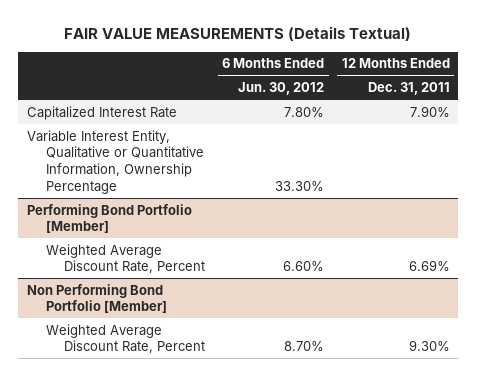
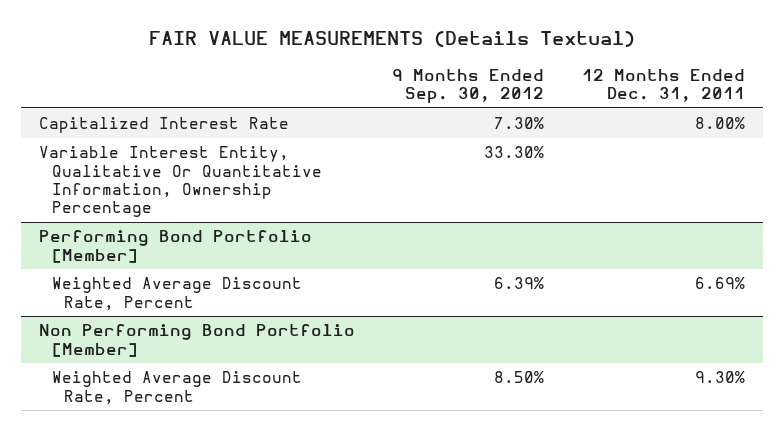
- | 6 Months Ended Jun. 30, 2012 | 12 Months Ended Dec. 31, 2011
+ | 9 Months Ended Sep. 30, 2012 | 12 Months Ended Dec. 31, 2011
- Capitalized Interest Rate | 7.80% | 7.90%
- Variable Interest Entity, Qualitative or Quantitative Information, Ownership Percentage | 33.30% |
+ Capitalized Interest Rate | 7.30% | 8.00%
+ Variable Interest Entity, Qualitative Or Quantitative Information, Ownership Percentage | 33.30% |

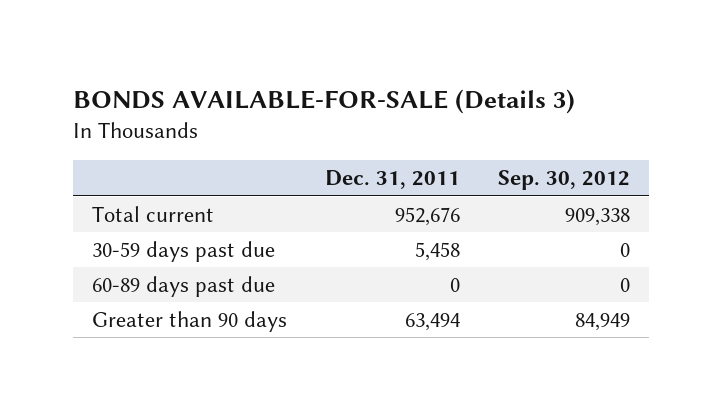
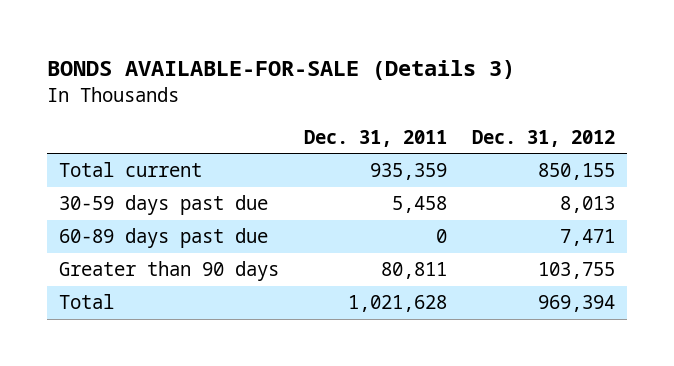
- | Dec. 31, 2011 | Sep. 30, 2012
+ | Dec. 31, 2011 | Dec. 31, 2012
- Total current | 952,676 | 909,338
+ Total current | 935,359 | 850,155
- Greater than 90 days | 63,494 | 84,949
+ Greater than 90 days | 80,811 | 103,755
+ Total | 1,021,628 | 969,394

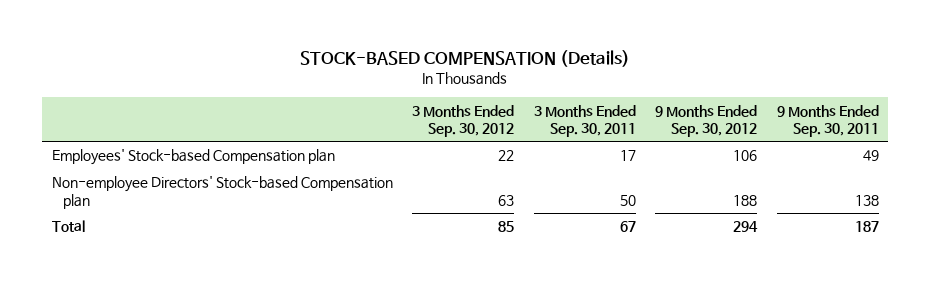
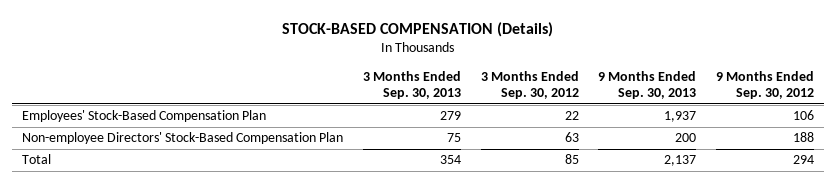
- | 3 Months Ended Sep. 30, 2012 | 3 Months Ended Sep. 30, 2011 | 9 Months Ended Sep. 30, 2012 | 9 Months Ended Sep. 30, 2011
+ | 3 Months Ended Sep. 30, 2013 | 3 Months Ended Sep. 30, 2012 | 9 Months Ended Sep. 30, 2013 | 9 Months Ended Sep. 30, 2012
- Employees' Stock-based Compensation plan | 22 | 17 | 106 | 49
- Non-employee Directors' Stock-based Compensation plan | 63 | 50 | 188 | 138
+ Employees' Stock-Based Compensation Plan | 279 | 22 | 1,937 | 106
+ Non-employee Directors' Stock-Based Compensation Plan | 75 | 63 | 200 | 188

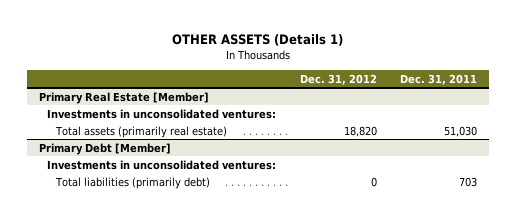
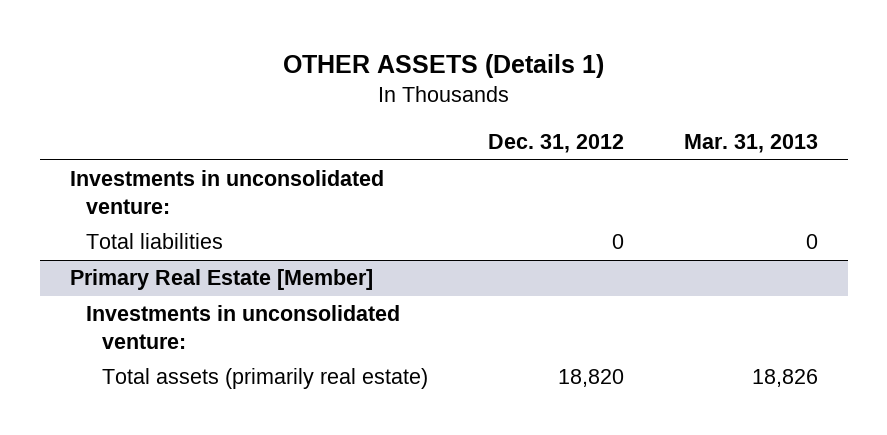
- | Dec. 31, 2012 | Dec. 31, 2011
+ | Dec. 31, 2012 | Mar. 31, 2013
+ Investments in unconsolidated venture:
+ Total liabilities | 0 | 0
@ Primary Real Estate [Member]
- Investments in unconsolidated ventures:
+ Investments in unconsolidated venture:
- Primary Debt [Member]
- Investments in unconsolidated ventures:
- Total liabilities (primarily debt) | 0 | 703

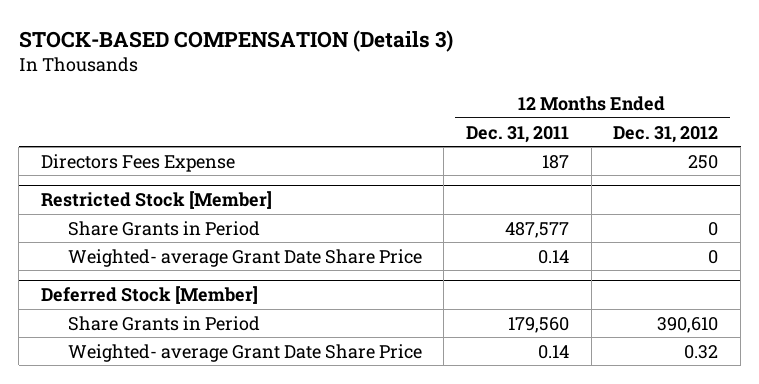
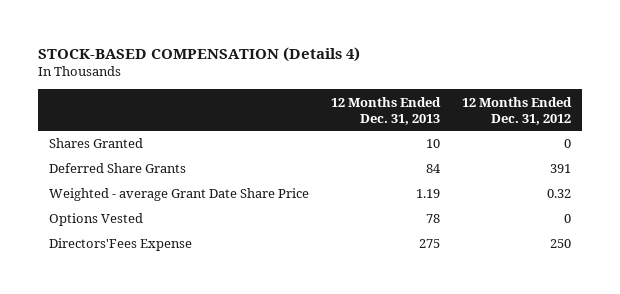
- STOCK-BASED COMPENSATION (Details 3)
+ STOCK-BASED COMPENSATION (Details 4)
- | 12 Months Ended Dec. 31, 2011 | 12 Months Ended Dec. 31, 2012
+ | 12 Months Ended Dec. 31, 2013 | 12 Months Ended Dec. 31, 2012
- Directors Fees Expense | 187 | 250
- Restricted Stock [Member]
- Share Grants in Period | 487,577 | 0
- Weighted- average Grant Date Share Price | 0.14 | 0
- Deferred Stock [Member]
- Share Grants in Period | 179,560 | 390,610
- Weighted- average Grant Date Share Price | 0.14 | 0.32
+ Shares Granted | 10 | 0
+ Deferred Share Grants | 84 | 391
+ Weighted - average Grant Date Share Price | 1.19 | 0.32
+ Options Vested | 78 | 0
+ Directors'Fees Expense | 275 | 250

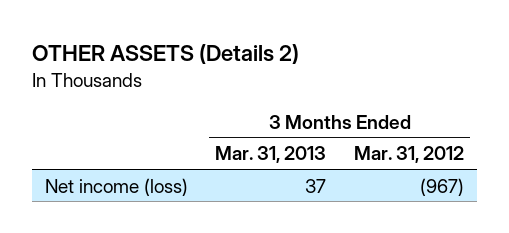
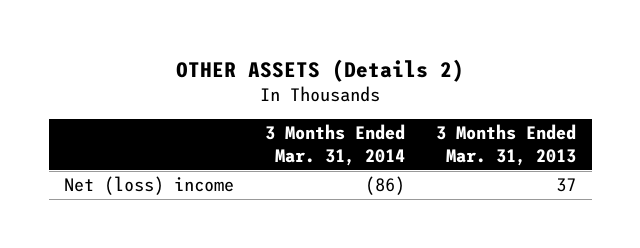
- | 3 Months Ended Mar. 31, 2013 | 3 Months Ended Mar. 31, 2012
+ | 3 Months Ended Mar. 31, 2014 | 3 Months Ended Mar. 31, 2013
- Net income (loss) | 37 | (967)
+ Net (loss) income | (86) | 37

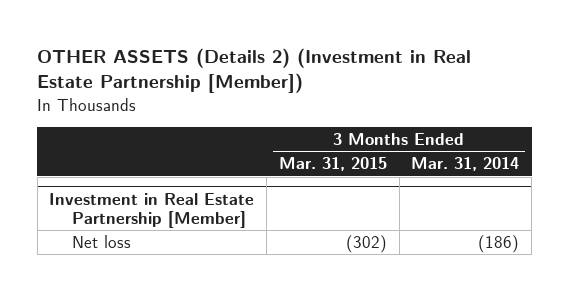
- OTHER ASSETS (Details 2)
+ OTHER ASSETS (Details 2) (Investment in Real Estate Partnership [Member])
- | 3 Months Ended Mar. 31, 2014 | 3 Months Ended Mar. 31, 2013
+ | 3 Months Ended Mar. 31, 2015 | 3 Months Ended Mar. 31, 2014
- Net (loss) income | (86) | 37
+ Investment in Real Estate Partnership [Member]
+ Net loss | (302) | (186)

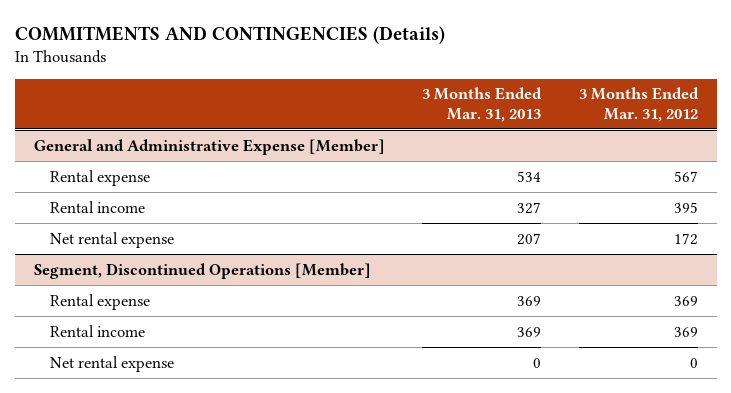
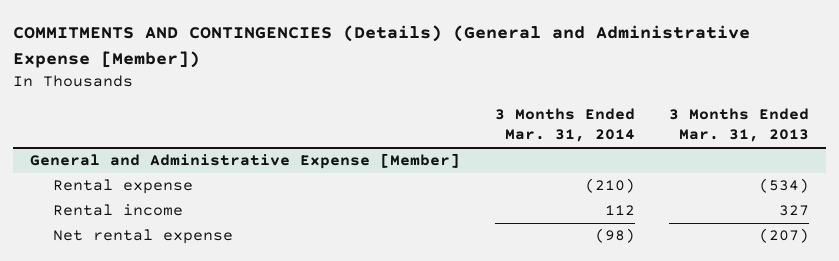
- COMMITMENTS AND CONTINGENCIES (Details)
+ COMMITMENTS AND CONTINGENCIES (Details) (General and Administrative Expense [Member])
- | 3 Months Ended Mar. 31, 2013 | 3 Months Ended Mar. 31, 2012
+ | 3 Months Ended Mar. 31, 2014 | 3 Months Ended Mar. 31, 2013
@ General and Administrative Expense [Member]
- Rental expense | 534 | 567
+ Rental expense | (210) | (534)
- Net rental expense | 207 | 172
- Segment, Discontinued Operations [Member]
- Rental expense | 369 | 369
- Rental income | 369 | 369
- Net rental expense | 0 | 0
@ General and Administrative Expense [Member]
+ Net rental expense | (98) | (207)

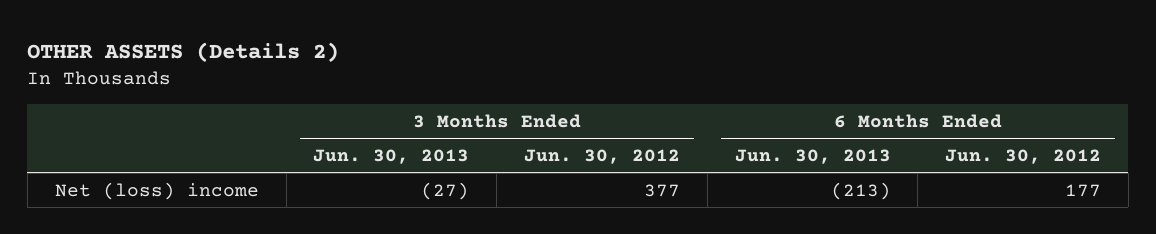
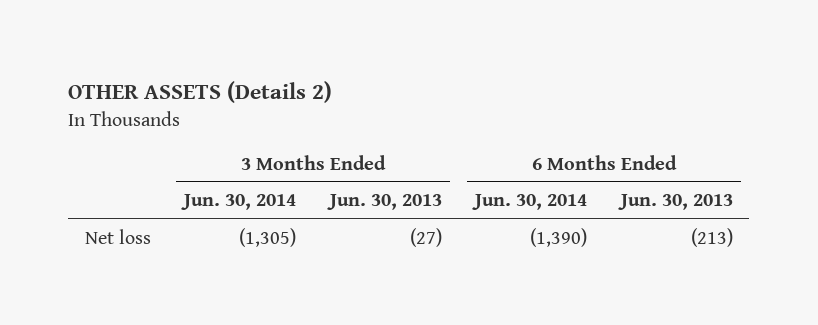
- | 3 Months Ended Jun. 30, 2013 | 3 Months Ended Jun. 30, 2012 | 6 Months Ended Jun. 30, 2013 | 6 Months Ended Jun. 30, 2012
+ | 3 Months Ended Jun. 30, 2014 | 3 Months Ended Jun. 30, 2013 | 6 Months Ended Jun. 30, 2014 | 6 Months Ended Jun. 30, 2013
- Net (loss) income | (27) | 377 | (213) | 177
+ Net loss | (1,305) | (27) | (1,390) | (213)

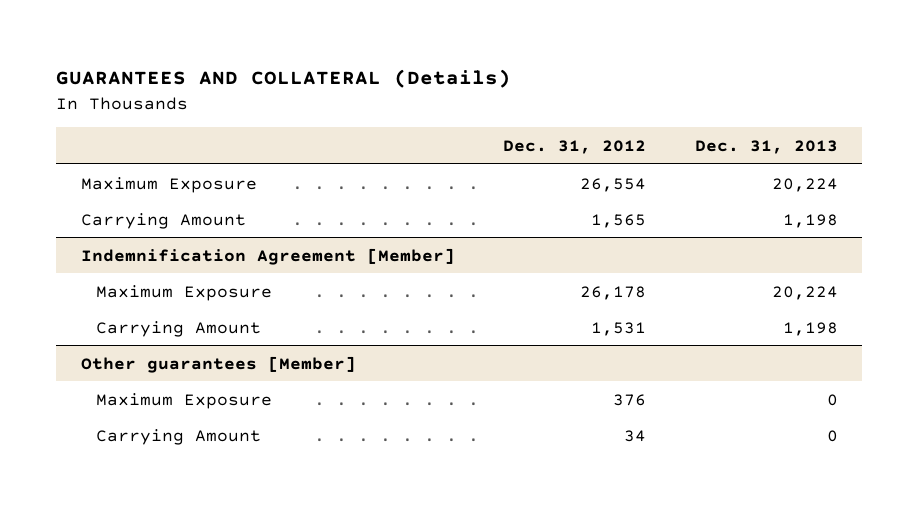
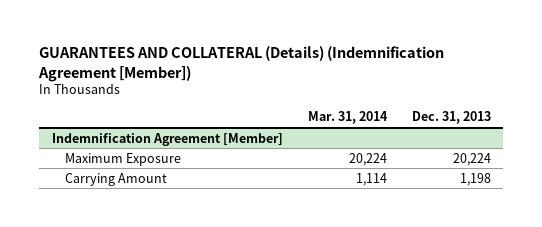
- GUARANTEES AND COLLATERAL (Details)
+ GUARANTEES AND COLLATERAL (Details) (Indemnification Agreement [Member])
- | Dec. 31, 2012 | Dec. 31, 2013
+ | Mar. 31, 2014 | Dec. 31, 2013
- Maximum Exposure | 26,554 | 20,224
- Carrying Amount | 1,565 | 1,198
- Other guarantees [Member]
- Maximum Exposure | 376 | 0
- Carrying Amount | 34 | 0

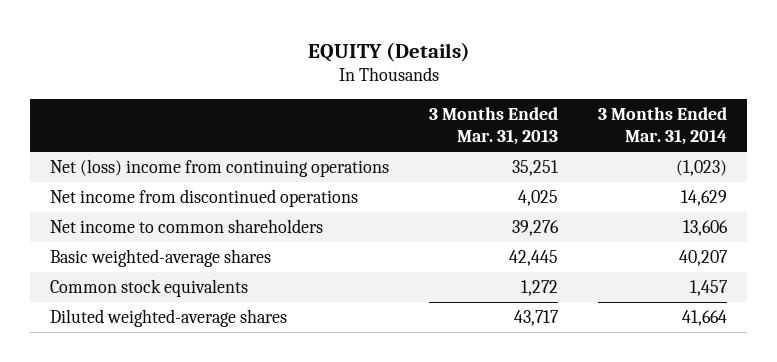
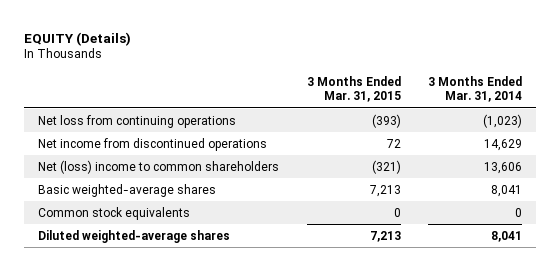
- | 3 Months Ended Mar. 31, 2013 | 3 Months Ended Mar. 31, 2014
+ | 3 Months Ended Mar. 31, 2015 | 3 Months Ended Mar. 31, 2014
- Net (loss) income from continuing operations | 35,251 | (1,023)
+ Net loss from continuing operations | (393) | (1,023)
- Net income to common shareholders | 39,276 | 13,606
- Basic weighted-average shares | 42,445 | 40,207
- Common stock equivalents | 1,272 | 1,457
- Diluted weighted-average shares | 43,717 | 41,664
+ Net (loss) income to common shareholders | (321) | 13,606
+ Basic weighted-average shares | 7,213 | 8,041
+ Common stock equivalents | 0 | 0
+ Diluted weighted-average shares | 7,213 | 8,041

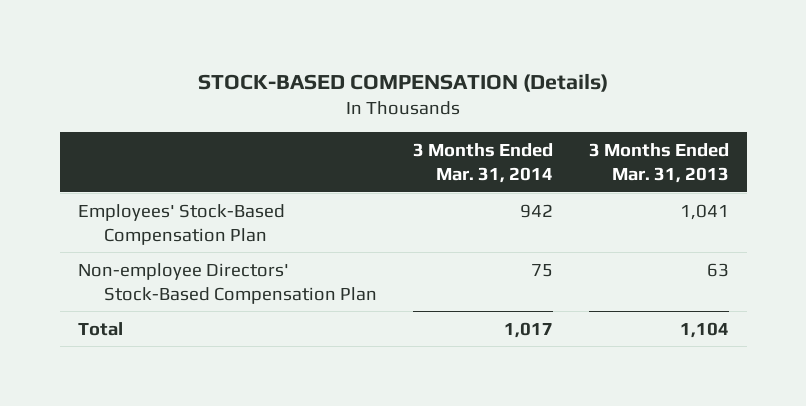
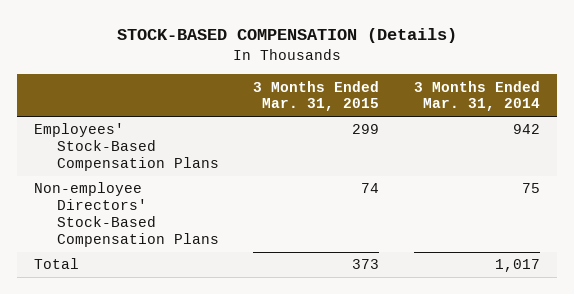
- | 3 Months Ended Mar. 31, 2014 | 3 Months Ended Mar. 31, 2013
+ | 3 Months Ended Mar. 31, 2015 | 3 Months Ended Mar. 31, 2014
- Employees' Stock-Based Compensation Plan | 942 | 1,041
- Non-employee Directors' Stock-Based Compensation Plan | 75 | 63
+ Employees' Stock-Based Compensation Plans | 299 | 942
+ Non-employee Directors' Stock-Based Compensation Plans | 74 | 75

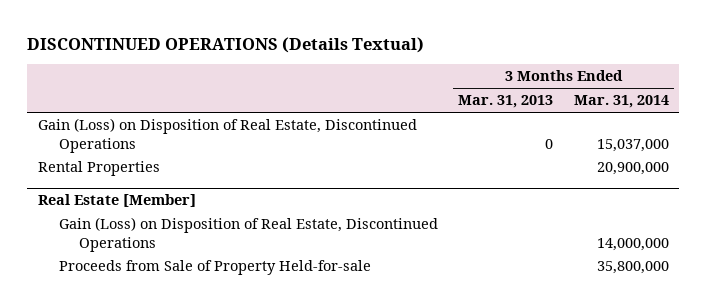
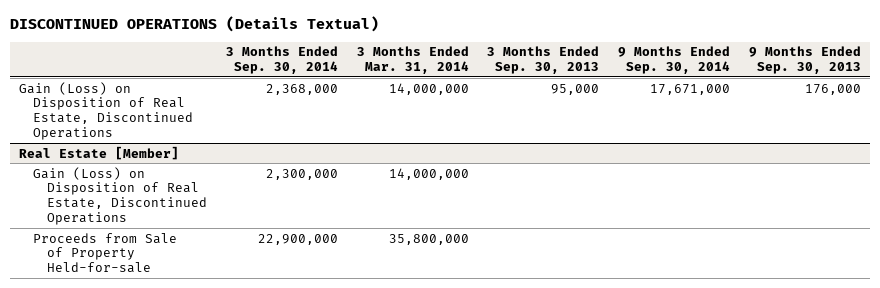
- | 3 Months Ended Mar. 31, 2013 | 3 Months Ended Mar. 31, 2014
+ | 3 Months Ended Sep. 30, 2014 | 3 Months Ended Mar. 31, 2014 | 3 Months Ended Sep. 30, 2013 | 9 Months Ended Sep. 30, 2014 | 9 Months Ended Sep. 30, 2013
- Gain (Loss) on Disposition of Real Estate, Discontinued Operations | 0 | 15,037,000
- Rental Properties | | 20,900,000
+ Gain (Loss) on Disposition of Real Estate, Discontinued Operations | 2,368,000 | 14,000,000 | 95,000 | 17,671,000 | 176,000

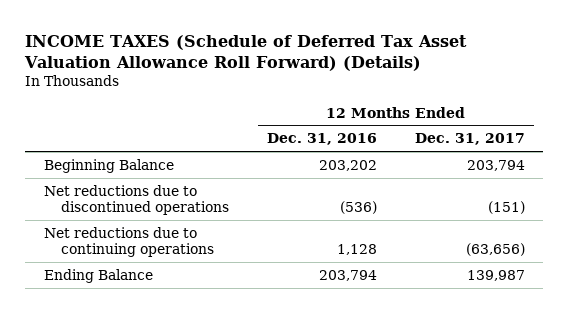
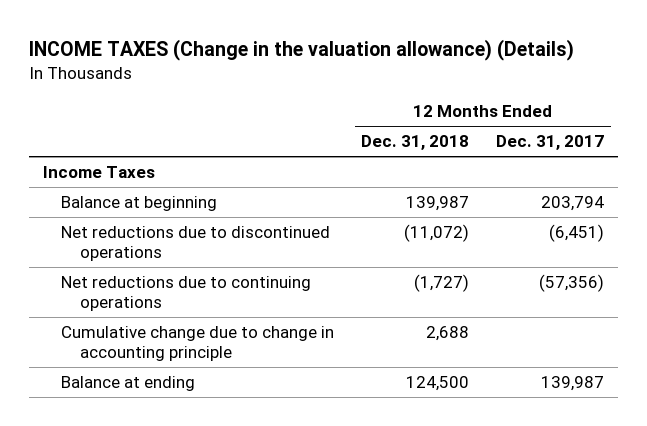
- INCOME TAXES (Schedule of Deferred Tax Asset Valuation Allowance Roll Forward) (Details)
+ INCOME TAXES (Change in the valuation allowance) (Details)
- | 12 Months Ended Dec. 31, 2016 | 12 Months Ended Dec. 31, 2017
+ | 12 Months Ended Dec. 31, 2018 | 12 Months Ended Dec. 31, 2017
- Beginning Balance | 203,202 | 203,794
- Net reductions due to discontinued operations | (536) | (151)
- Net reductions due to continuing operations | 1,128 | (63,656)
- Ending Balance | 203,794 | 139,987
+ Income Taxes
+ Balance at beginning | 139,987 | 203,794
+ Net reductions due to discontinued operations | (11,072) | (6,451)
+ Net reductions due to continuing operations | (1,727) | (57,356)
+ Cumulative change due to change in accounting principle | 2,688 |
+ Balance at ending | 124,500 | 139,987

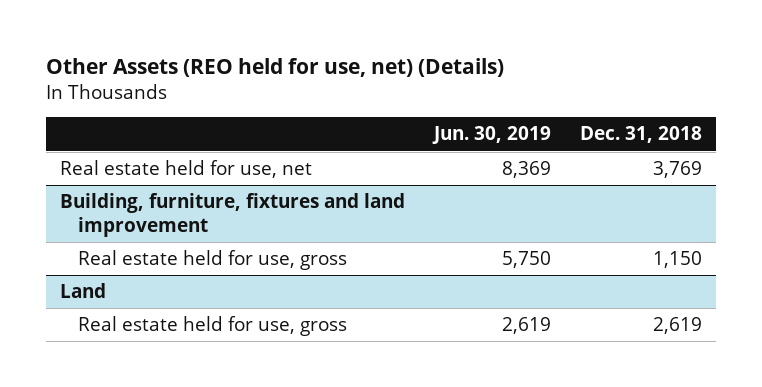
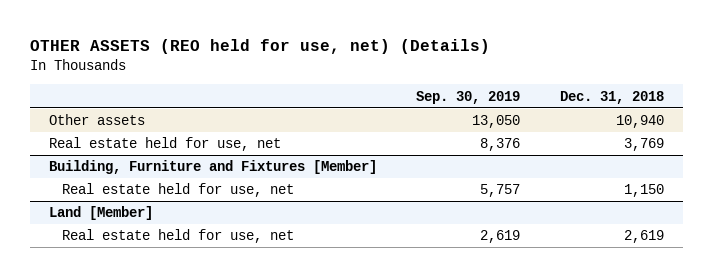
- Other Assets (REO held for use, net) (Details)
+ OTHER ASSETS (REO held for use, net) (Details)
- | Jun. 30, 2019 | Dec. 31, 2018
+ | Sep. 30, 2019 | Dec. 31, 2018
+ Other assets | 13,050 | 10,940
- Building, furniture, fixtures and land improvement
- Real estate held for use, gross | 5,750 | 1,150
- Land
- Real estate held for use, gross | 2,619 | 2,619
+ Building, Furniture and Fixtures [Member]
+ Real estate held for use, net | 5,757 | 1,150
+ Land [Member]
+ Real estate held for use, net | 2,619 | 2,619

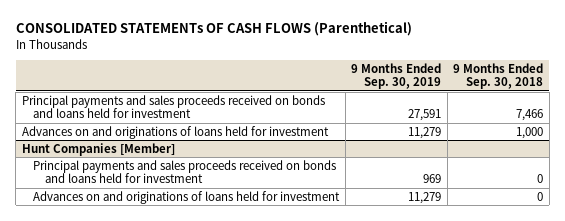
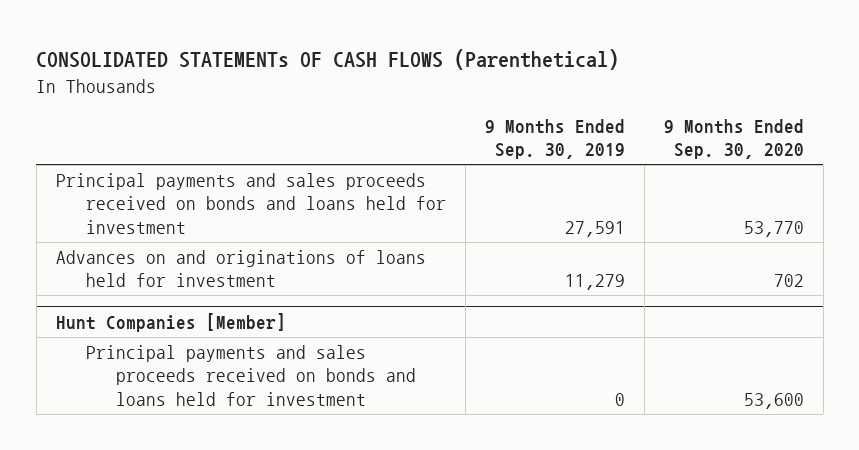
- | 9 Months Ended Sep. 30, 2019 | 9 Months Ended Sep. 30, 2018
+ | 9 Months Ended Sep. 30, 2019 | 9 Months Ended Sep. 30, 2020
@ Hunt Companies [Member]
- Principal payments and sales proceeds received on bonds and loans held for investment | 969 | 0
- Advances on and originations of loans held for investment | 11,279 | 0
+ Principal payments and sales proceeds received on bonds and loans held for investment | 0 | 53,600

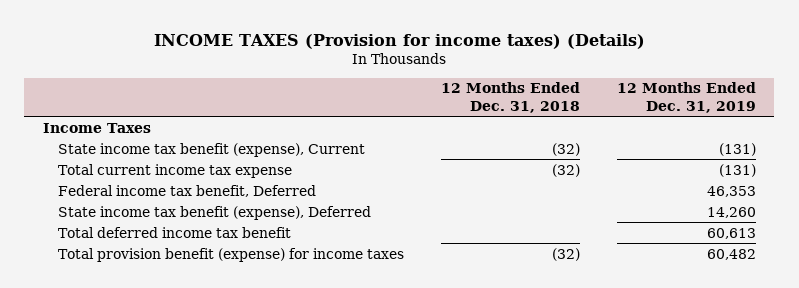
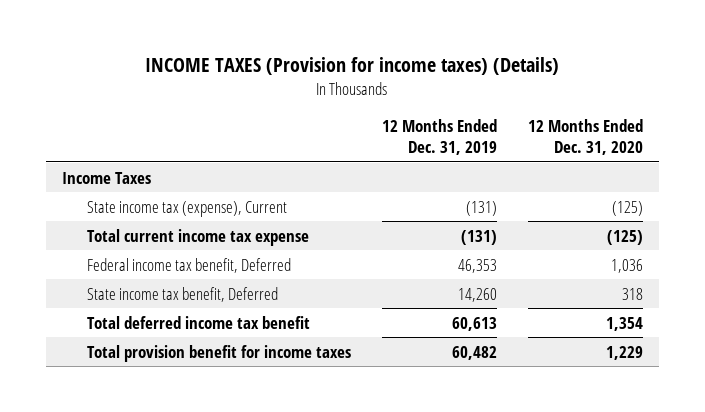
- | 12 Months Ended Dec. 31, 2018 | 12 Months Ended Dec. 31, 2019
+ | 12 Months Ended Dec. 31, 2019 | 12 Months Ended Dec. 31, 2020
- State income tax benefit (expense), Current | (32) | (131)
+ State income tax (expense), Current | (131) | (125)
- State income tax benefit (expense), Deferred | | 14,260
+ State income tax benefit, Deferred | 14,260 | 318
- Total provision benefit (expense) for income taxes | (32) | 60,482
+ Total provision benefit for income taxes | 60,482 | 1,229

